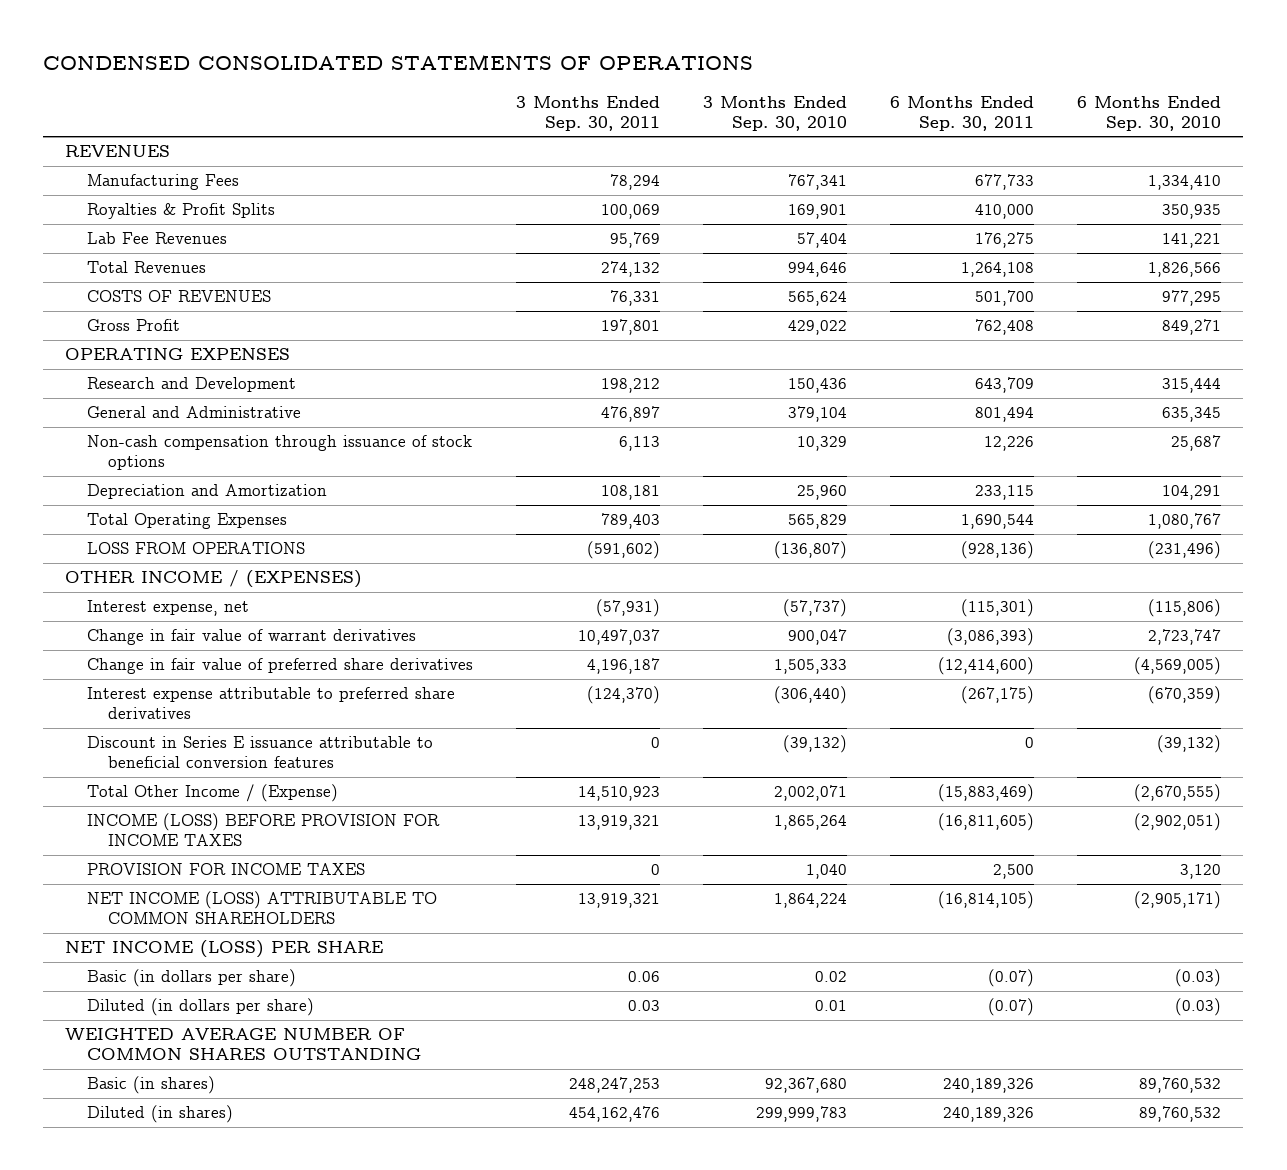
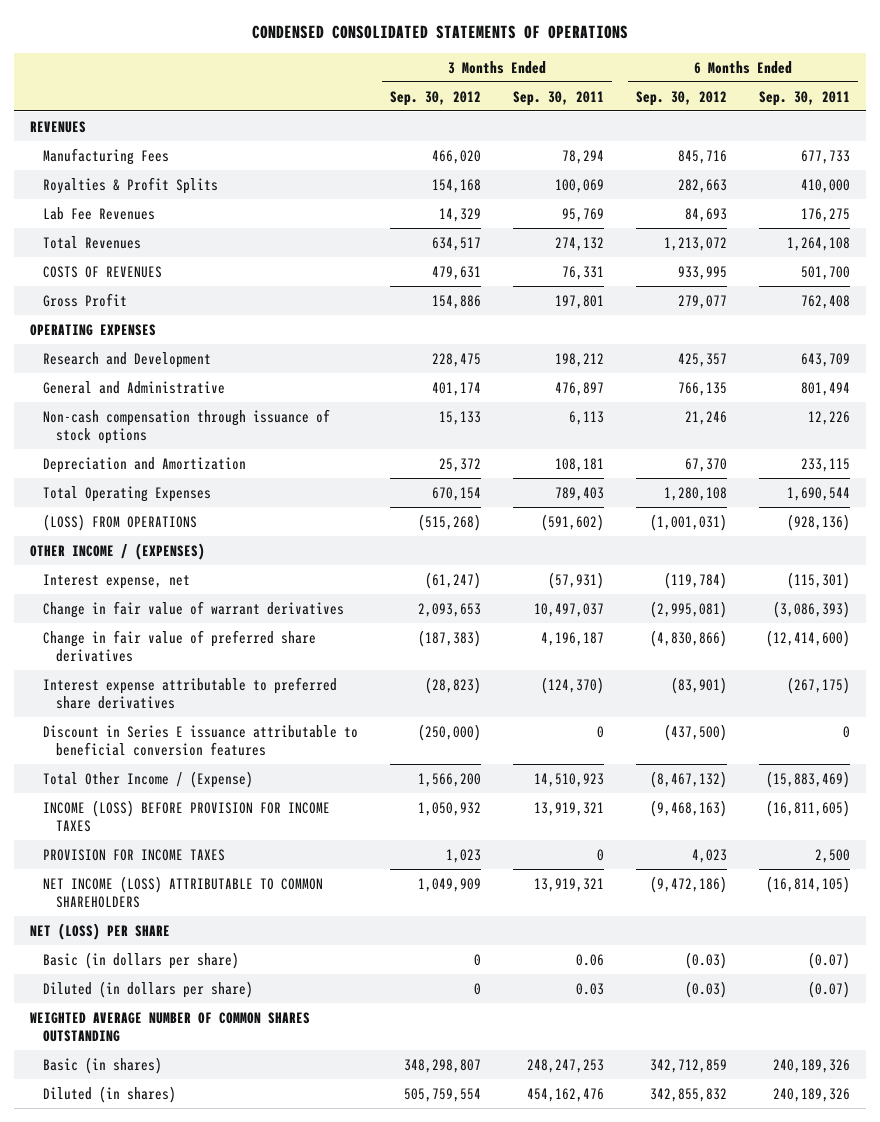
- | 3 Months Ended Sep. 30, 2011 | 3 Months Ended Sep. 30, 2010 | 6 Months Ended Sep. 30, 2011 | 6 Months Ended Sep. 30, 2010
+ | 3 Months Ended Sep. 30, 2012 | 3 Months Ended Sep. 30, 2011 | 6 Months Ended Sep. 30, 2012 | 6 Months Ended Sep. 30, 2011
- LOSS FROM OPERATIONS | (591,602) | (136,807) | (928,136) | (231,496)
+ (LOSS) FROM OPERATIONS | (515,268) | (591,602) | (1,001,031) | (928,136)
- NET INCOME (LOSS) PER SHARE
+ NET (LOSS) PER SHARE

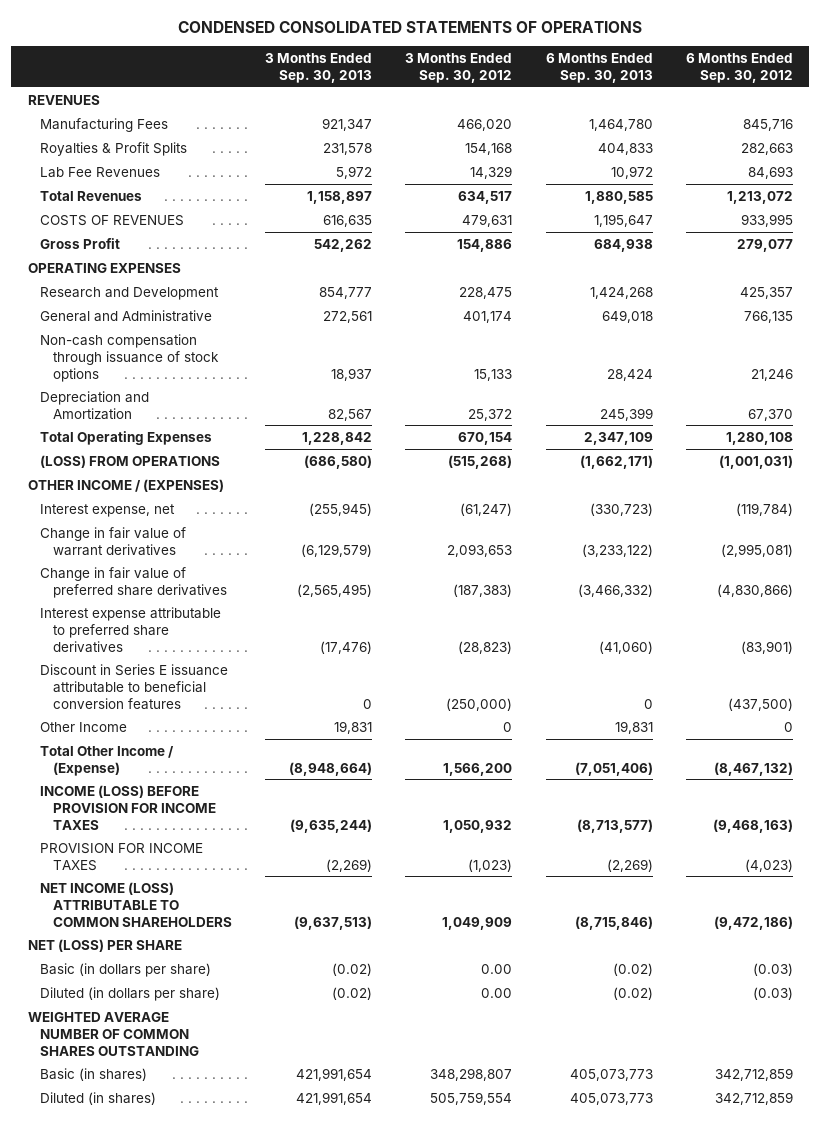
- | 3 Months Ended Sep. 30, 2012 | 3 Months Ended Sep. 30, 2011 | 6 Months Ended Sep. 30, 2012 | 6 Months Ended Sep. 30, 2011
+ | 3 Months Ended Sep. 30, 2013 | 3 Months Ended Sep. 30, 2012 | 6 Months Ended Sep. 30, 2013 | 6 Months Ended Sep. 30, 2012
+ Other Income | 19,831 | 0 | 19,831 | 0
- PROVISION FOR INCOME TAXES | 1,023 | 0 | 4,023 | 2,500
+ PROVISION FOR INCOME TAXES | (2,269) | (1,023) | (2,269) | (4,023)
- Basic (in dollars per share) | 0 | 0.06 | (0.03) | (0.07)
- Diluted (in dollars per share) | 0 | 0.03 | (0.03) | (0.07)
+ Basic (in dollars per share) | (0.02) | 0.00 | (0.02) | (0.03)
+ Diluted (in dollars per share) | (0.02) | 0.00 | (0.02) | (0.03)
- Diluted (in shares) | 505,759,554 | 454,162,476 | 342,855,832 | 240,189,326
+ Diluted (in shares) | 421,991,654 | 505,759,554 | 405,073,773 | 342,712,859

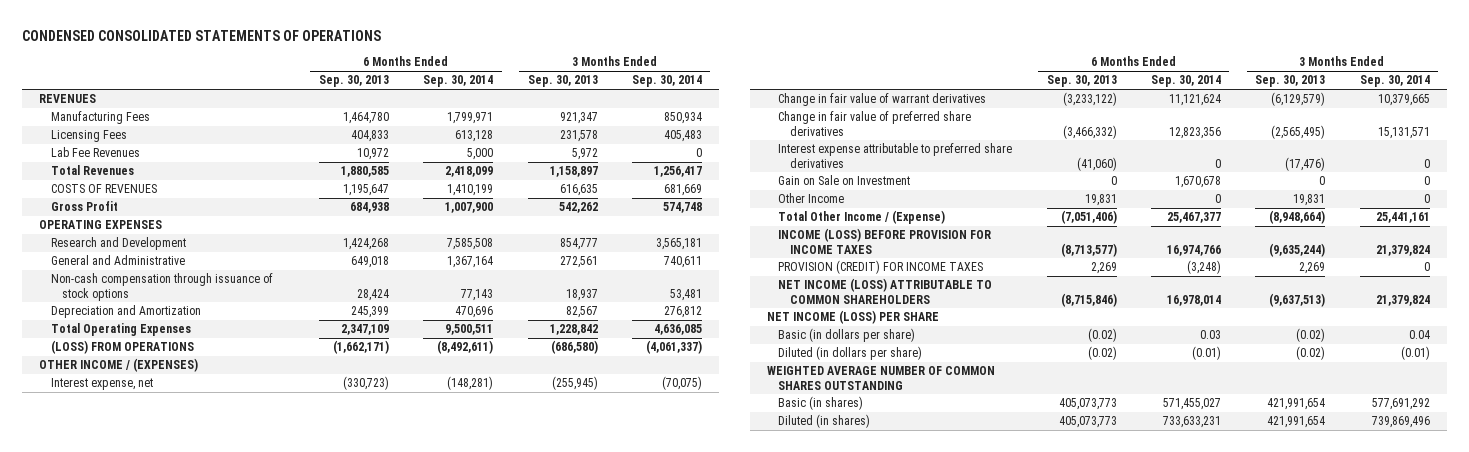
- | 3 Months Ended Sep. 30, 2013 | 3 Months Ended Sep. 30, 2012 | 6 Months Ended Sep. 30, 2013 | 6 Months Ended Sep. 30, 2012
+ | 6 Months Ended Sep. 30, 2013 | 6 Months Ended Sep. 30, 2014 | 3 Months Ended Sep. 30, 2013 | 3 Months Ended Sep. 30, 2014
- Royalties & Profit Splits | 231,578 | 154,168 | 404,833 | 282,663
+ Licensing Fees | 404,833 | 613,128 | 231,578 | 405,483
- Discount in Series E issuance attributable to beneficial conversion features | 0 | (250,000) | 0 | (437,500)
+ Gain on Sale on Investment | 0 | 1,670,678 | 0 | 0
- PROVISION FOR INCOME TAXES | (2,269) | (1,023) | (2,269) | (4,023)
+ PROVISION (CREDIT) FOR INCOME TAXES | 2,269 | (3,248) | 2,269 | 0
- NET (LOSS) PER SHARE
+ NET INCOME (LOSS) PER SHARE

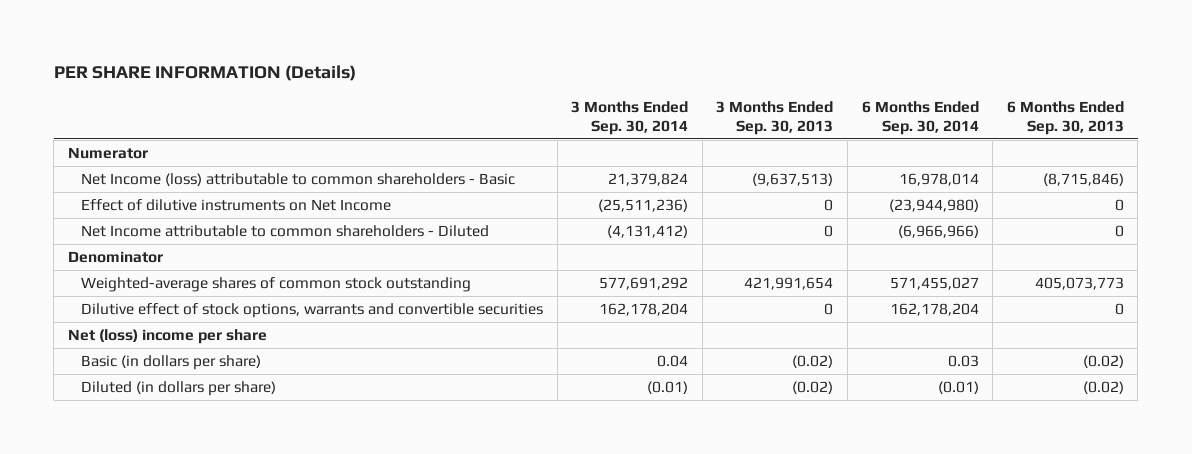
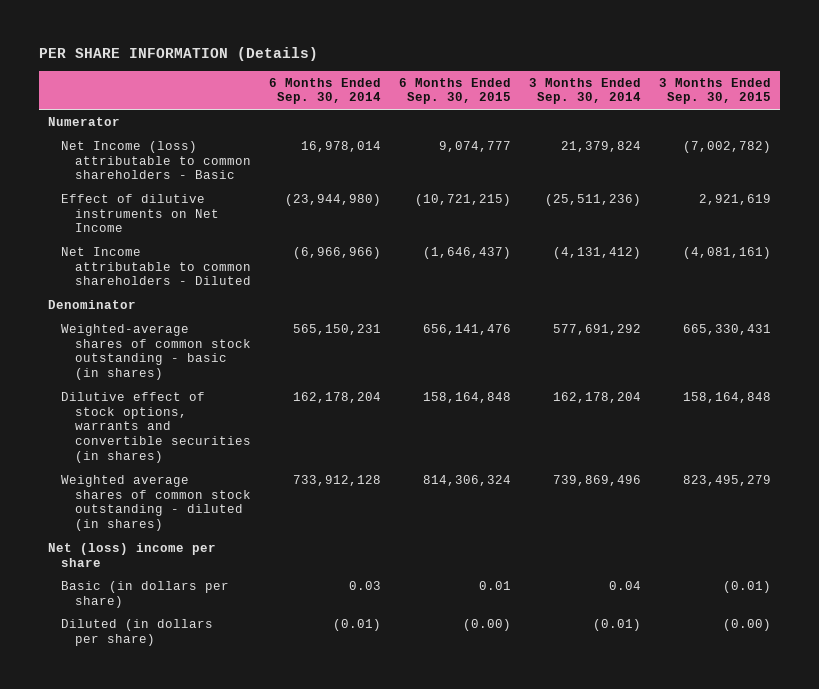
- | 3 Months Ended Sep. 30, 2014 | 3 Months Ended Sep. 30, 2013 | 6 Months Ended Sep. 30, 2014 | 6 Months Ended Sep. 30, 2013
+ | 6 Months Ended Sep. 30, 2014 | 6 Months Ended Sep. 30, 2015 | 3 Months Ended Sep. 30, 2014 | 3 Months Ended Sep. 30, 2015
- Weighted-average shares of common stock outstanding | 577,691,292 | 421,991,654 | 571,455,027 | 405,073,773
- Dilutive effect of stock options, warrants and convertible securities | 162,178,204 | 0 | 162,178,204 | 0
+ Weighted-average shares of common stock outstanding - basic (in shares) | 565,150,231 | 656,141,476 | 577,691,292 | 665,330,431
+ Dilutive effect of stock options, warrants and convertible securities (in shares) | 162,178,204 | 158,164,848 | 162,178,204 | 158,164,848
+ Weighted average shares of common stock outstanding - diluted (in shares) | 733,912,128 | 814,306,324 | 739,869,496 | 823,495,279

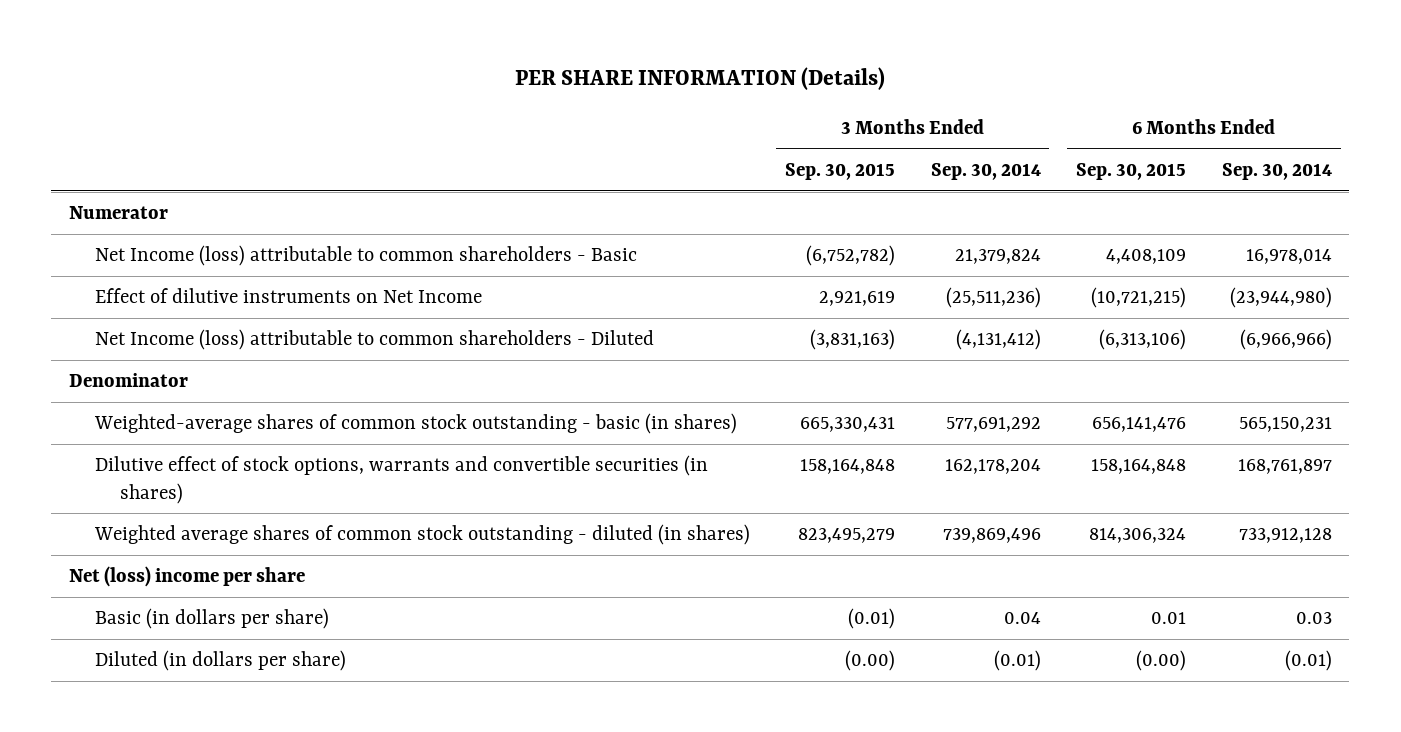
- | 6 Months Ended Sep. 30, 2014 | 6 Months Ended Sep. 30, 2015 | 3 Months Ended Sep. 30, 2014 | 3 Months Ended Sep. 30, 2015
+ | 3 Months Ended Sep. 30, 2015 | 3 Months Ended Sep. 30, 2014 | 6 Months Ended Sep. 30, 2015 | 6 Months Ended Sep. 30, 2014
- Net Income (loss) attributable to common shareholders - Basic | 16,978,014 | 9,074,777 | 21,379,824 | (7,002,782)
+ Net Income (loss) attributable to common shareholders - Basic | (6,752,782) | 21,379,824 | 4,408,109 | 16,978,014
- Net Income attributable to common shareholders - Diluted | (6,966,966) | (1,646,437) | (4,131,412) | (4,081,161)
+ Net Income (loss) attributable to common shareholders - Diluted | (3,831,163) | (4,131,412) | (6,313,106) | (6,966,966)
- Dilutive effect of stock options, warrants and convertible securities (in shares) | 162,178,204 | 158,164,848 | 162,178,204 | 158,164,848
+ Dilutive effect of stock options, warrants and convertible securities (in shares) | 158,164,848 | 162,178,204 | 158,164,848 | 168,761,897

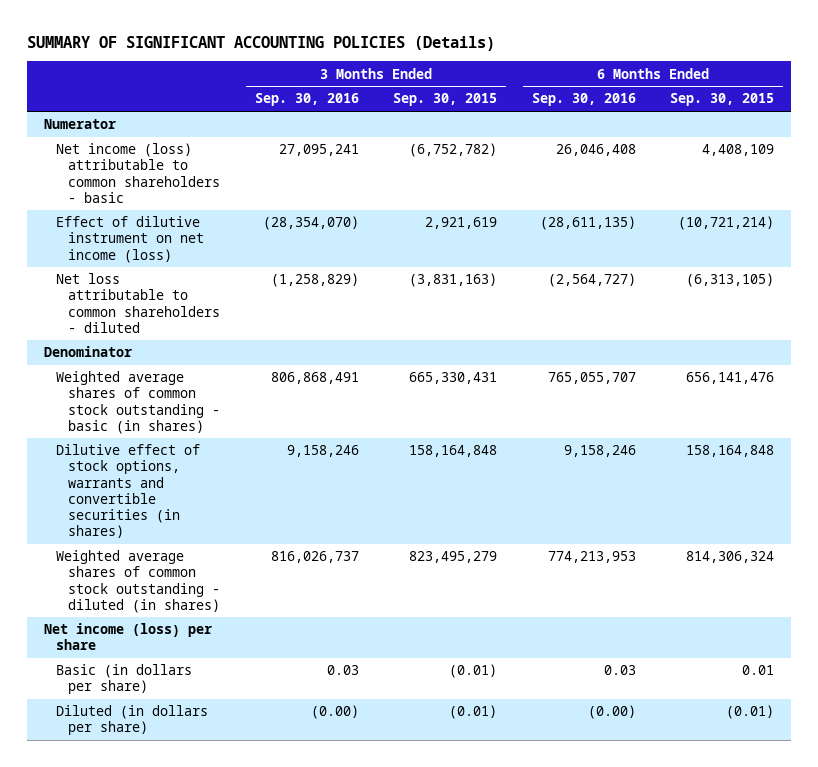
- PER SHARE INFORMATION (Details)
+ SUMMARY OF SIGNIFICANT ACCOUNTING POLICIES (Details)
- | 3 Months Ended Sep. 30, 2015 | 3 Months Ended Sep. 30, 2014 | 6 Months Ended Sep. 30, 2015 | 6 Months Ended Sep. 30, 2014
+ | 3 Months Ended Sep. 30, 2016 | 3 Months Ended Sep. 30, 2015 | 6 Months Ended Sep. 30, 2016 | 6 Months Ended Sep. 30, 2015
- Net Income (loss) attributable to common shareholders - Basic | (6,752,782) | 21,379,824 | 4,408,109 | 16,978,014
- Effect of dilutive instruments on Net Income | 2,921,619 | (25,511,236) | (10,721,215) | (23,944,980)
- Net Income (loss) attributable to common shareholders - Diluted | (3,831,163) | (4,131,412) | (6,313,106) | (6,966,966)
+ Net income (loss) attributable to common shareholders - basic | 27,095,241 | (6,752,782) | 26,046,408 | 4,408,109
+ Effect of dilutive instrument on net income (loss) | (28,354,070) | 2,921,619 | (28,611,135) | (10,721,214)
+ Net loss attributable to common shareholders - diluted | (1,258,829) | (3,831,163) | (2,564,727) | (6,313,105)
- Weighted-average shares of common stock outstanding - basic (in shares) | 665,330,431 | 577,691,292 | 656,141,476 | 565,150,231
+ Weighted average shares of common stock outstanding - basic (in shares) | 806,868,491 | 665,330,431 | 765,055,707 | 656,141,476
- Net (loss) income per share
+ Net income (loss) per share
- Diluted (in dollars per share) | (0.00) | (0.01) | (0.00) | (0.01)
+ Diluted (in dollars per share) | (0.00) | (0.01) | (0.00) | (0.01)

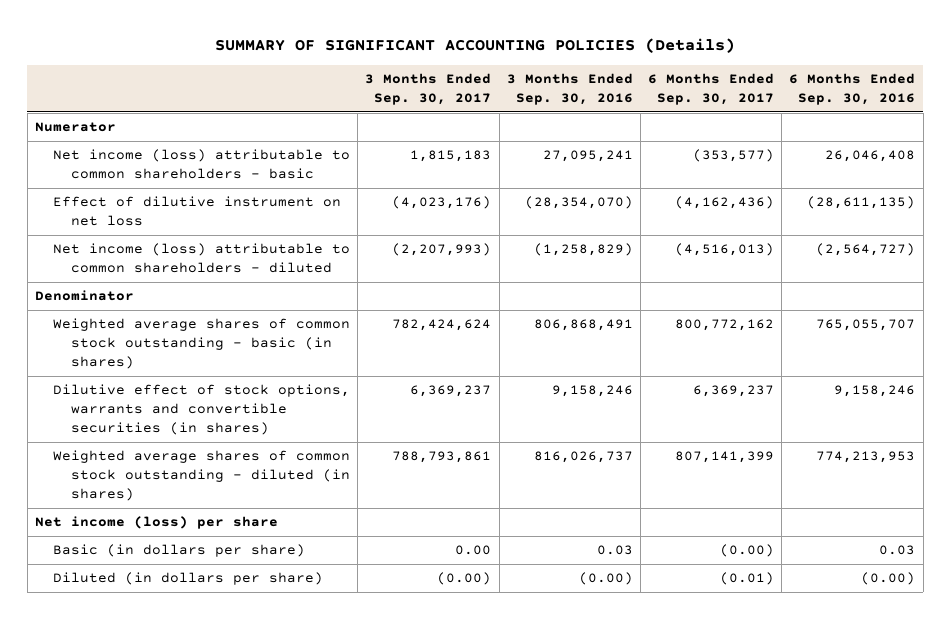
- | 3 Months Ended Sep. 30, 2016 | 3 Months Ended Sep. 30, 2015 | 6 Months Ended Sep. 30, 2016 | 6 Months Ended Sep. 30, 2015
+ | 3 Months Ended Sep. 30, 2017 | 3 Months Ended Sep. 30, 2016 | 6 Months Ended Sep. 30, 2017 | 6 Months Ended Sep. 30, 2016
- Effect of dilutive instrument on net income (loss) | (28,354,070) | 2,921,619 | (28,611,135) | (10,721,214)
- Net loss attributable to common shareholders - diluted | (1,258,829) | (3,831,163) | (2,564,727) | (6,313,105)
+ Effect of dilutive instrument on net loss | (4,023,176) | (28,354,070) | (4,162,436) | (28,611,135)
+ Net income (loss) attributable to common shareholders - diluted | (2,207,993) | (1,258,829) | (4,516,013) | (2,564,727)

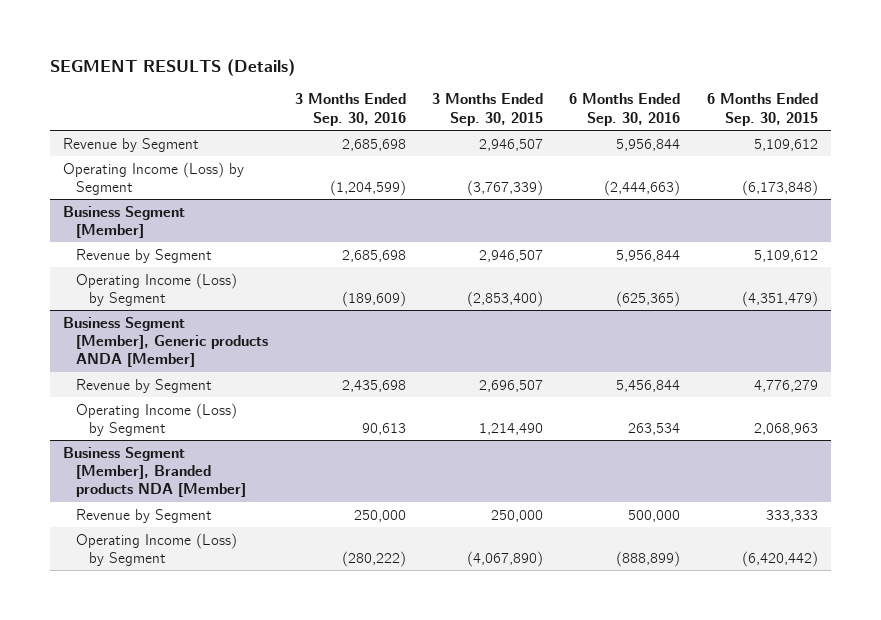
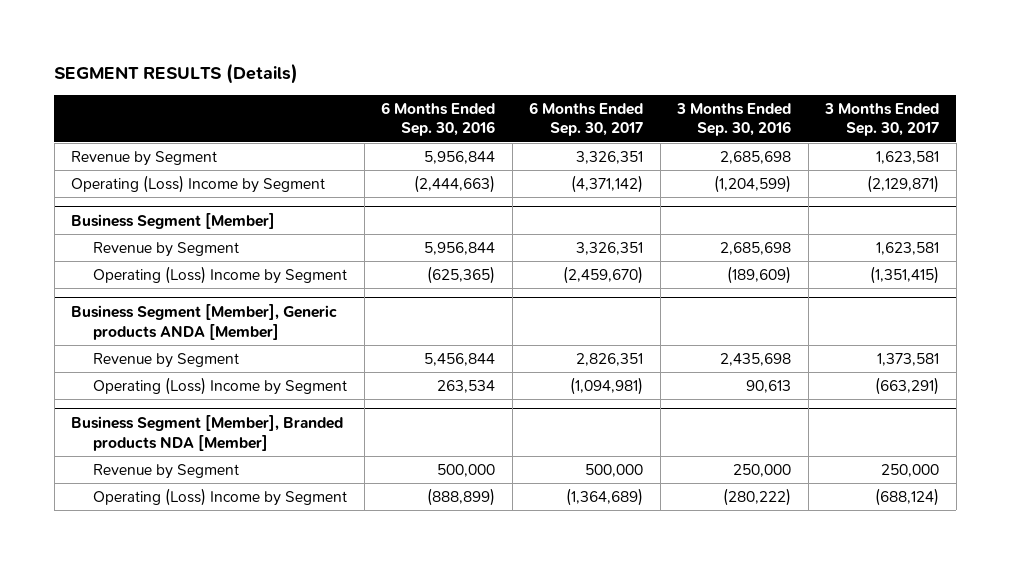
- | 3 Months Ended Sep. 30, 2016 | 3 Months Ended Sep. 30, 2015 | 6 Months Ended Sep. 30, 2016 | 6 Months Ended Sep. 30, 2015
+ | 6 Months Ended Sep. 30, 2016 | 6 Months Ended Sep. 30, 2017 | 3 Months Ended Sep. 30, 2016 | 3 Months Ended Sep. 30, 2017
- Operating Income (Loss) by Segment | (1,204,599) | (3,767,339) | (2,444,663) | (6,173,848)
+ Operating (Loss) Income by Segment | (2,444,663) | (4,371,142) | (1,204,599) | (2,129,871)
@ Business Segment [Member]
- Operating Income (Loss) by Segment | (189,609) | (2,853,400) | (625,365) | (4,351,479)
+ Operating (Loss) Income by Segment | (625,365) | (2,459,670) | (189,609) | (1,351,415)
@ Business Segment [Member], Generic products ANDA [Member]
- Operating Income (Loss) by Segment | 90,613 | 1,214,490 | 263,534 | 2,068,963
+ Operating (Loss) Income by Segment | 263,534 | (1,094,981) | 90,613 | (663,291)
@ Business Segment [Member], Branded products NDA [Member]
- Operating Income (Loss) by Segment | (280,222) | (4,067,890) | (888,899) | (6,420,442)
+ Operating (Loss) Income by Segment | (888,899) | (1,364,689) | (280,222) | (688,124)

